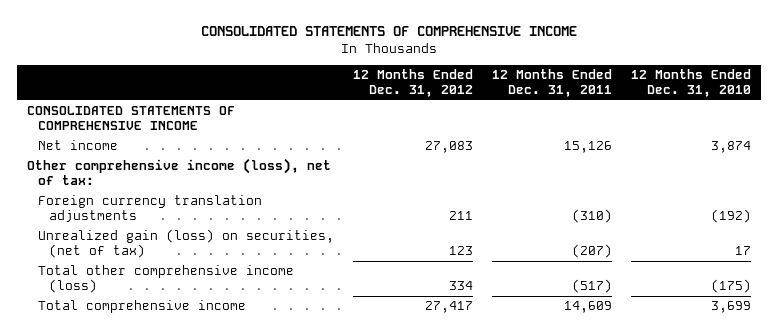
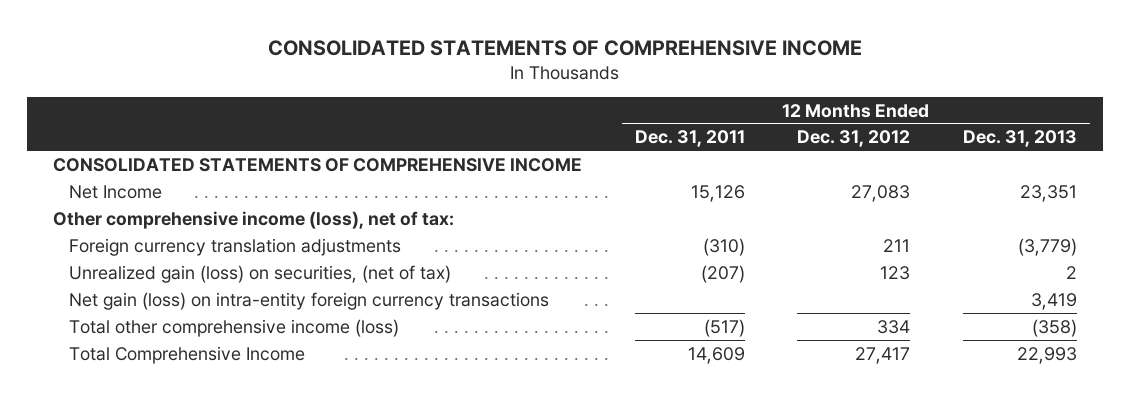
- | 12 Months Ended Dec. 31, 2012 | 12 Months Ended Dec. 31, 2011 | 12 Months Ended Dec. 31, 2010
+ | 12 Months Ended Dec. 31, 2011 | 12 Months Ended Dec. 31, 2012 | 12 Months Ended Dec. 31, 2013
- Net income | 27,083 | 15,126 | 3,874
+ Net Income | 15,126 | 27,083 | 23,351
+ Net gain (loss) on intra-entity foreign currency transactions | | | 3,419
- Total comprehensive income | 27,417 | 14,609 | 3,699
+ Total Comprehensive Income | 14,609 | 27,417 | 22,993

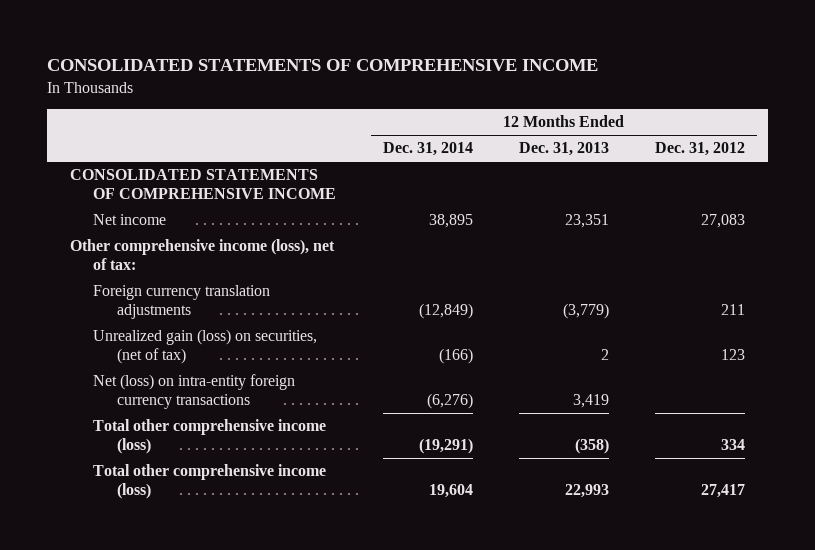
- | 12 Months Ended Dec. 31, 2011 | 12 Months Ended Dec. 31, 2012 | 12 Months Ended Dec. 31, 2013
+ | 12 Months Ended Dec. 31, 2014 | 12 Months Ended Dec. 31, 2013 | 12 Months Ended Dec. 31, 2012
- Net Income | 15,126 | 27,083 | 23,351
+ Net income | 38,895 | 23,351 | 27,083
- Net gain (loss) on intra-entity foreign currency transactions | | | 3,419
+ Net (loss) on intra-entity foreign currency transactions | (6,276) | 3,419 |
- Total Comprehensive Income | 14,609 | 27,417 | 22,993
+ Total other comprehensive income (loss) | 19,604 | 22,993 | 27,417

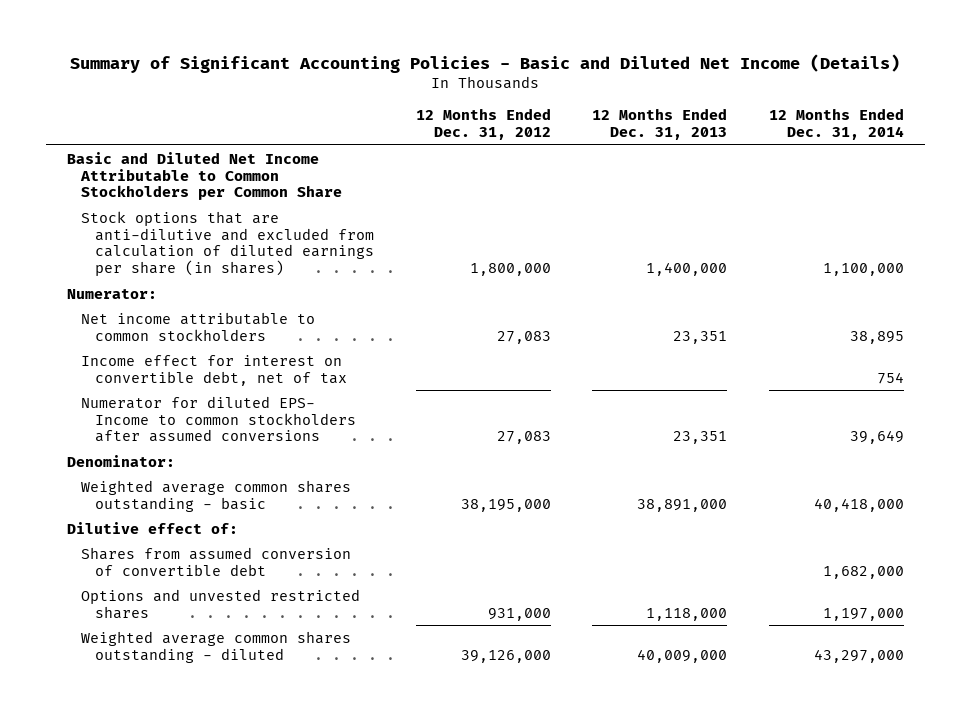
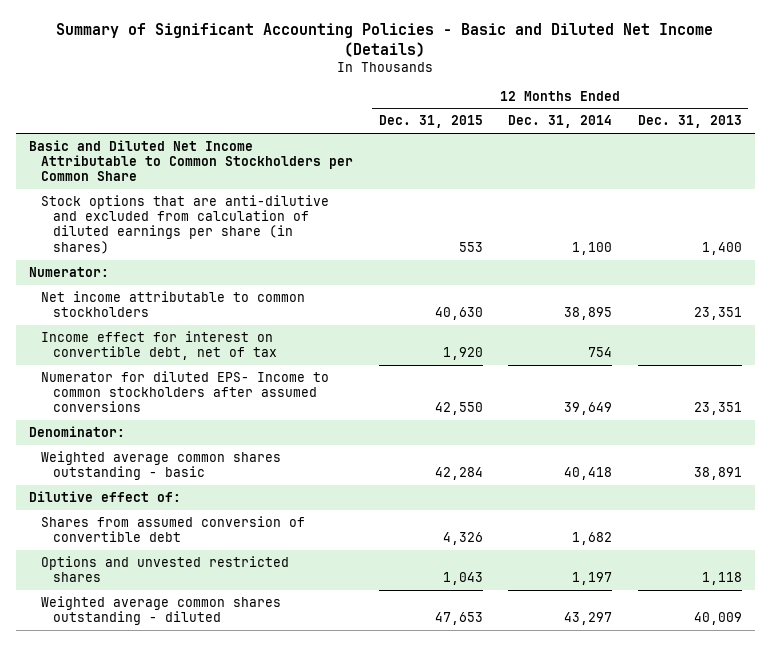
- | 12 Months Ended Dec. 31, 2012 | 12 Months Ended Dec. 31, 2013 | 12 Months Ended Dec. 31, 2014
+ | 12 Months Ended Dec. 31, 2015 | 12 Months Ended Dec. 31, 2014 | 12 Months Ended Dec. 31, 2013
- Stock options that are anti-dilutive and excluded from calculation of diluted earnings per share (in shares) | 1,800,000 | 1,400,000 | 1,100,000
+ Stock options that are anti-dilutive and excluded from calculation of diluted earnings per share (in shares) | 553 | 1,100 | 1,400
- Weighted average common shares outstanding - basic | 38,195,000 | 38,891,000 | 40,418,000
+ Weighted average common shares outstanding - basic | 42,284 | 40,418 | 38,891
- Shares from assumed conversion of convertible debt | | | 1,682,000
- Options and unvested restricted shares | 931,000 | 1,118,000 | 1,197,000
- Weighted average common shares outstanding - diluted | 39,126,000 | 40,009,000 | 43,297,000
+ Shares from assumed conversion of convertible debt | 4,326 | 1,682 |
+ Options and unvested restricted shares | 1,043 | 1,197 | 1,118
+ Weighted average common shares outstanding - diluted | 47,653 | 43,297 | 40,009

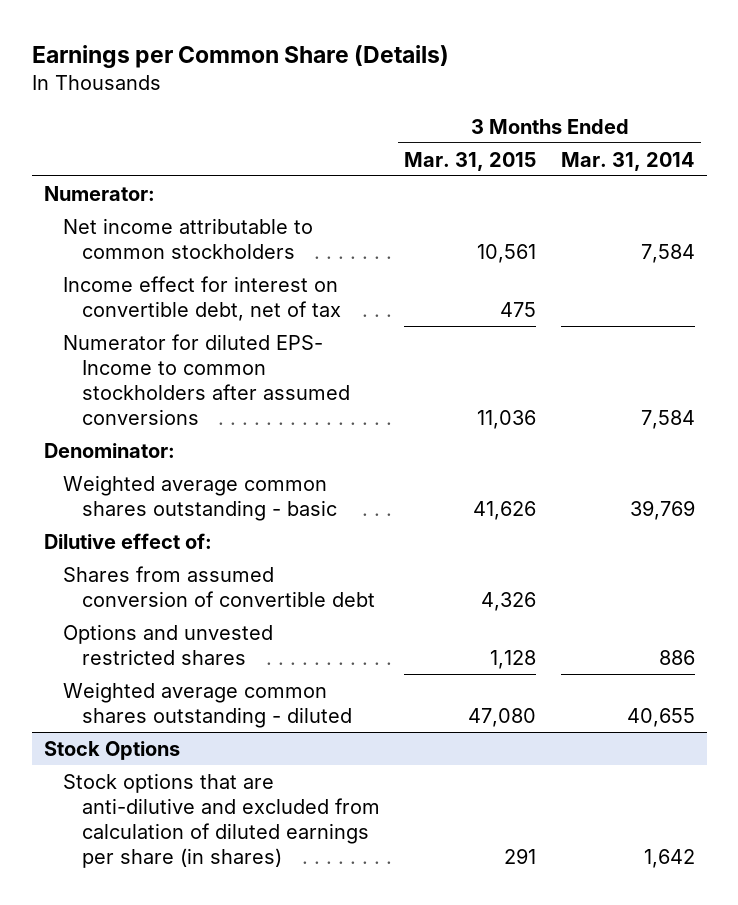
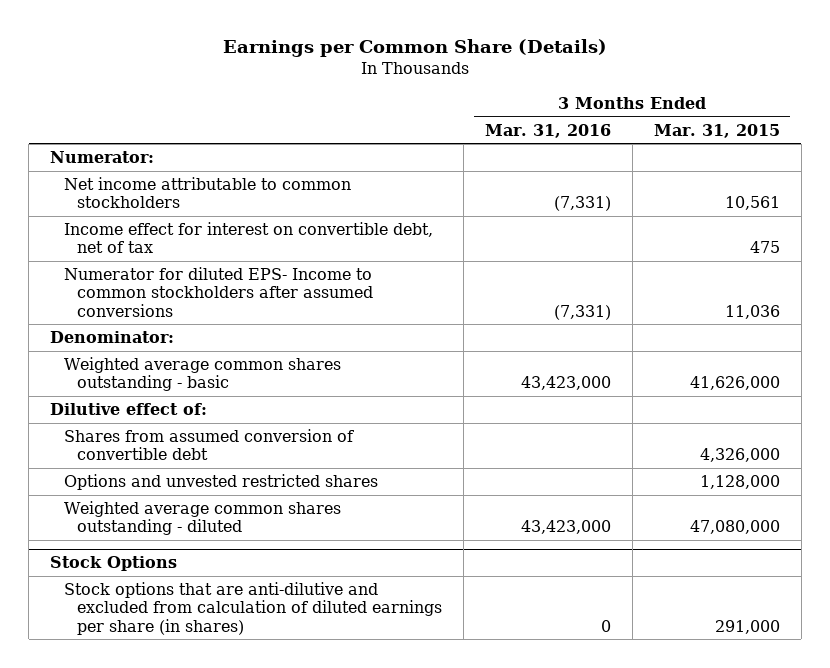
- | 3 Months Ended Mar. 31, 2015 | 3 Months Ended Mar. 31, 2014
+ | 3 Months Ended Mar. 31, 2016 | 3 Months Ended Mar. 31, 2015
- Weighted average common shares outstanding - basic | 41,626 | 39,769
+ Weighted average common shares outstanding - basic | 43,423,000 | 41,626,000
- Shares from assumed conversion of convertible debt | 4,326 |
- Options and unvested restricted shares | 1,128 | 886
- Weighted average common shares outstanding - diluted | 47,080 | 40,655
+ Shares from assumed conversion of convertible debt | | 4,326,000
+ Options and unvested restricted shares | | 1,128,000
+ Weighted average common shares outstanding - diluted | 43,423,000 | 47,080,000
@ Stock Options
- Stock options that are anti-dilutive and excluded from calculation of diluted earnings per share (in shares) | 291 | 1,642
+ Stock options that are anti-dilutive and excluded from calculation of diluted earnings per share (in shares) | 0 | 291,000

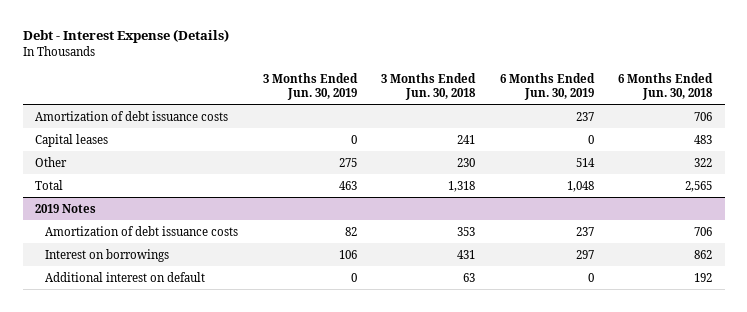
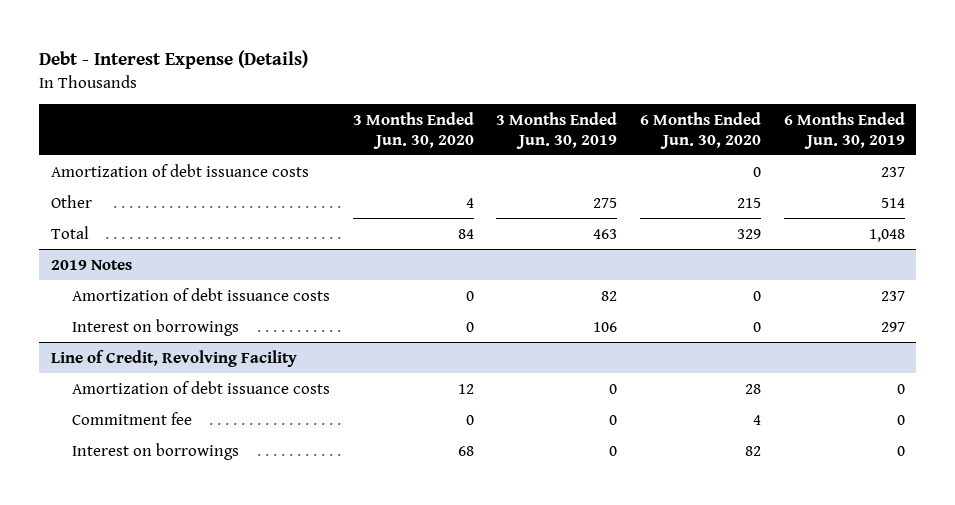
- | 3 Months Ended Jun. 30, 2019 | 3 Months Ended Jun. 30, 2018 | 6 Months Ended Jun. 30, 2019 | 6 Months Ended Jun. 30, 2018
+ | 3 Months Ended Jun. 30, 2020 | 3 Months Ended Jun. 30, 2019 | 6 Months Ended Jun. 30, 2020 | 6 Months Ended Jun. 30, 2019
- Capital leases | 0 | 241 | 0 | 483
@ 2019 Notes
- Additional interest on default | 0 | 63 | 0 | 192
+ Line of Credit, Revolving Facility
+ Amortization of debt issuance costs | 12 | 0 | 28 | 0
+ Commitment fee | 0 | 0 | 4 | 0
+ Interest on borrowings | 68 | 0 | 82 | 0

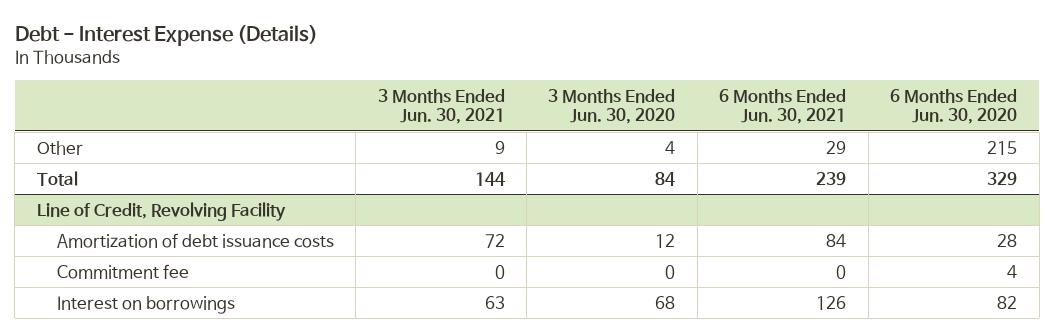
- | 3 Months Ended Jun. 30, 2020 | 3 Months Ended Jun. 30, 2019 | 6 Months Ended Jun. 30, 2020 | 6 Months Ended Jun. 30, 2019
+ | 3 Months Ended Jun. 30, 2021 | 3 Months Ended Jun. 30, 2020 | 6 Months Ended Jun. 30, 2021 | 6 Months Ended Jun. 30, 2020
- Amortization of debt issuance costs | | | 0 | 237
- 2019 Notes
- Amortization of debt issuance costs | 0 | 82 | 0 | 237
- Interest on borrowings | 0 | 106 | 0 | 297

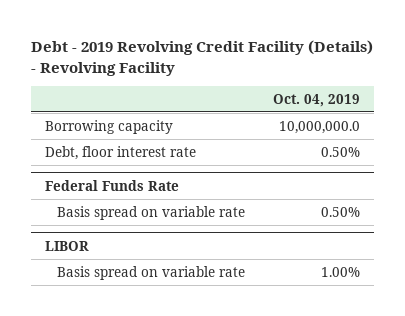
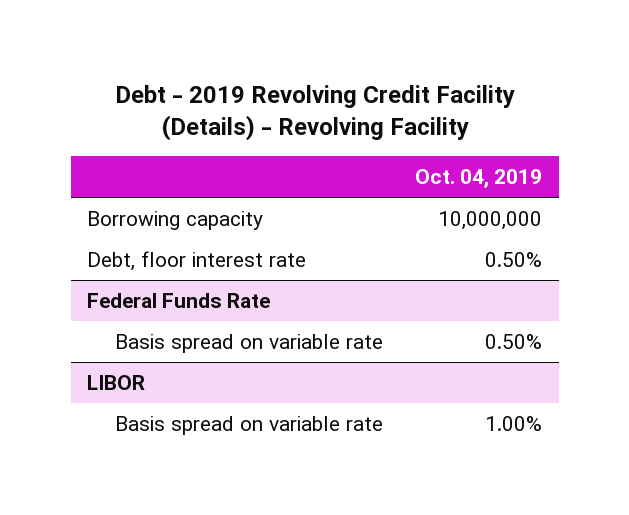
- Borrowing capacity | 10,000,000.0
+ Borrowing capacity | 10,000,000

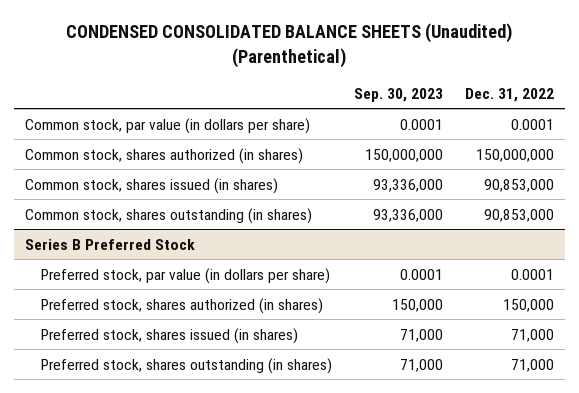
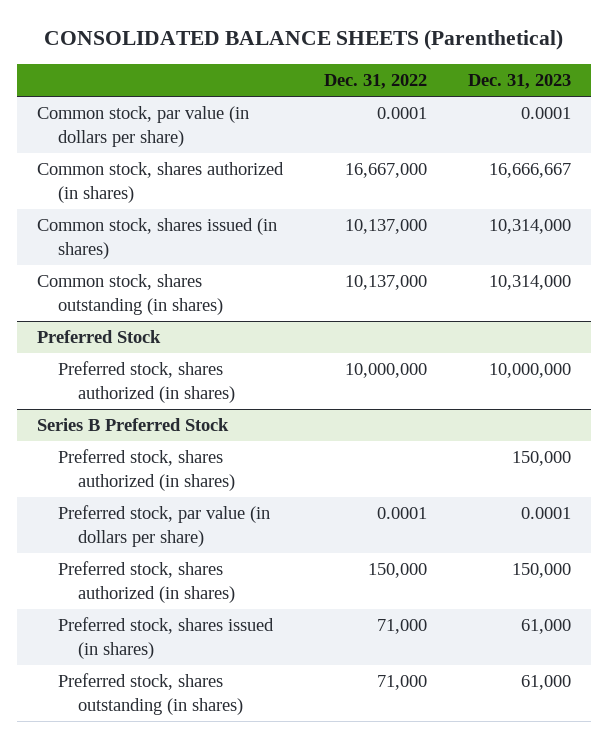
- CONDENSED CONSOLIDATED BALANCE SHEETS (Unaudited) (Parenthetical)
+ CONSOLIDATED BALANCE SHEETS (Parenthetical)
- | Sep. 30, 2023 | Dec. 31, 2022
+ | Dec. 31, 2022 | Dec. 31, 2023
- Common stock, shares authorized (in shares) | 150,000,000 | 150,000,000
- Common stock, shares issued (in shares) | 93,336,000 | 90,853,000
- Common stock, shares outstanding (in shares) | 93,336,000 | 90,853,000
+ Common stock, shares authorized (in shares) | 16,667,000 | 16,666,667
+ Common stock, shares issued (in shares) | 10,137,000 | 10,314,000
+ Common stock, shares outstanding (in shares) | 10,137,000 | 10,314,000
+ Preferred Stock
+ Preferred stock, shares authorized (in shares) | 10,000,000 | 10,000,000
@ Series B Preferred Stock
+ Preferred stock, shares authorized (in shares) | | 150,000

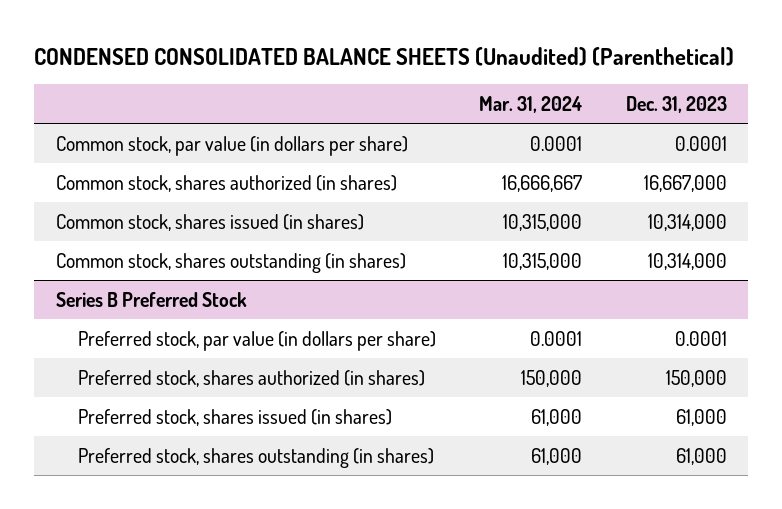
- CONSOLIDATED BALANCE SHEETS (Parenthetical)
+ CONDENSED CONSOLIDATED BALANCE SHEETS (Unaudited) (Parenthetical)
- | Dec. 31, 2022 | Dec. 31, 2023
+ | Mar. 31, 2024 | Dec. 31, 2023
- Common stock, shares authorized (in shares) | 16,667,000 | 16,666,667
+ Common stock, shares authorized (in shares) | 16,666,667 | 16,667,000
- Preferred Stock
- Preferred stock, shares authorized (in shares) | 10,000,000 | 10,000,000
@ Series B Preferred Stock
- Preferred stock, shares authorized (in shares) | | 150,000

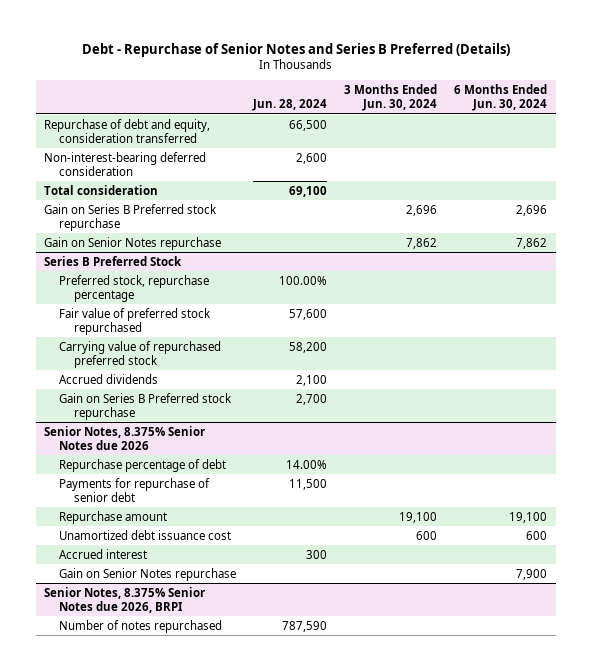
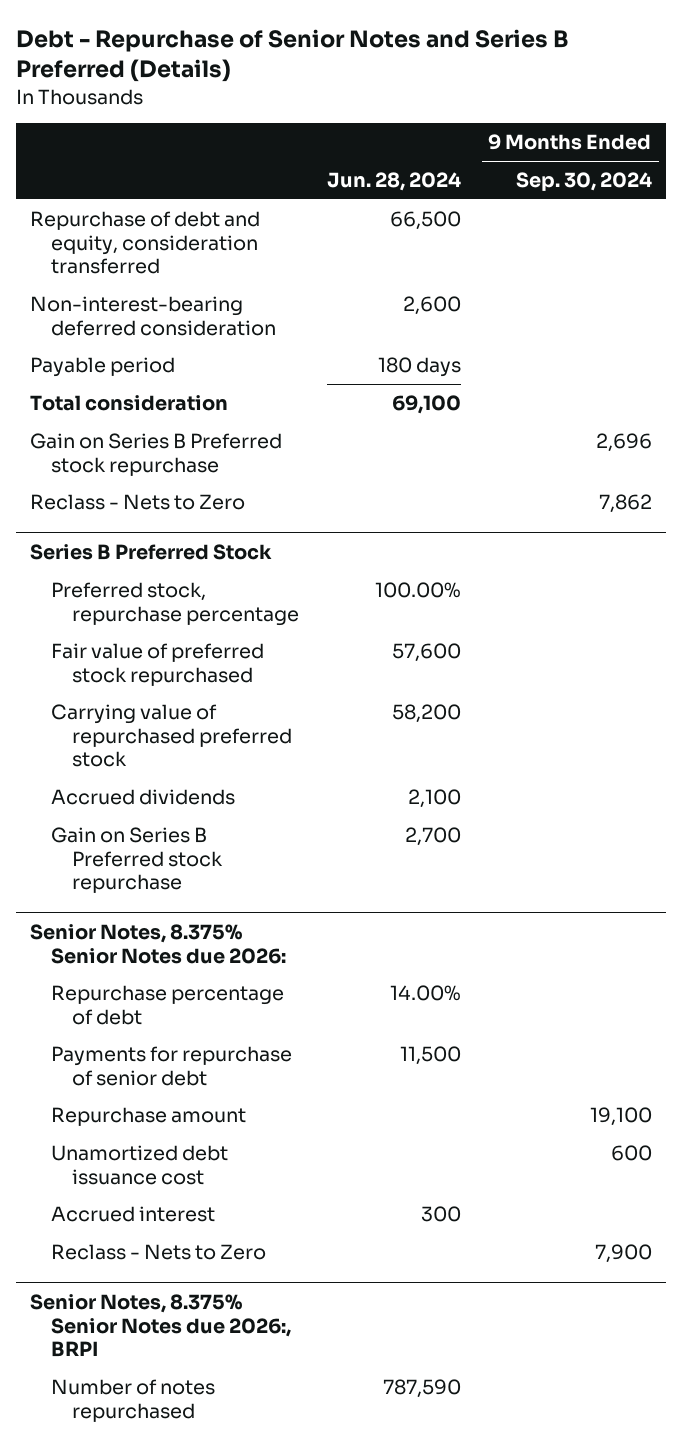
- | Jun. 28, 2024 | 3 Months Ended Jun. 30, 2024 | 6 Months Ended Jun. 30, 2024
+ | Jun. 28, 2024 | 9 Months Ended Sep. 30, 2024
+ Payable period | 180 days |
- Gain on Senior Notes repurchase | | 7,862 | 7,862
+ Reclass - Nets to Zero | | 7,862
- Senior Notes, 8.375% Senior Notes due 2026
+ Senior Notes, 8.375% Senior Notes due 2026:
- Gain on Senior Notes repurchase | | | 7,900
- Senior Notes, 8.375% Senior Notes due 2026, BRPI
+ Reclass - Nets to Zero | | 7,900
+ Senior Notes, 8.375% Senior Notes due 2026:, BRPI

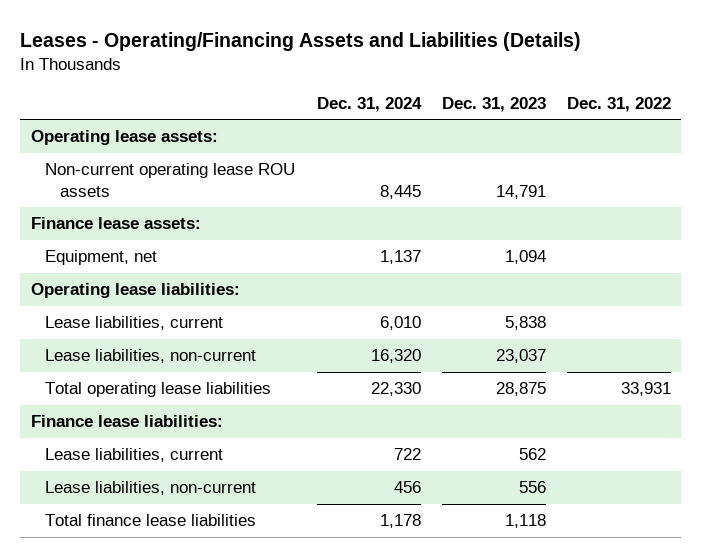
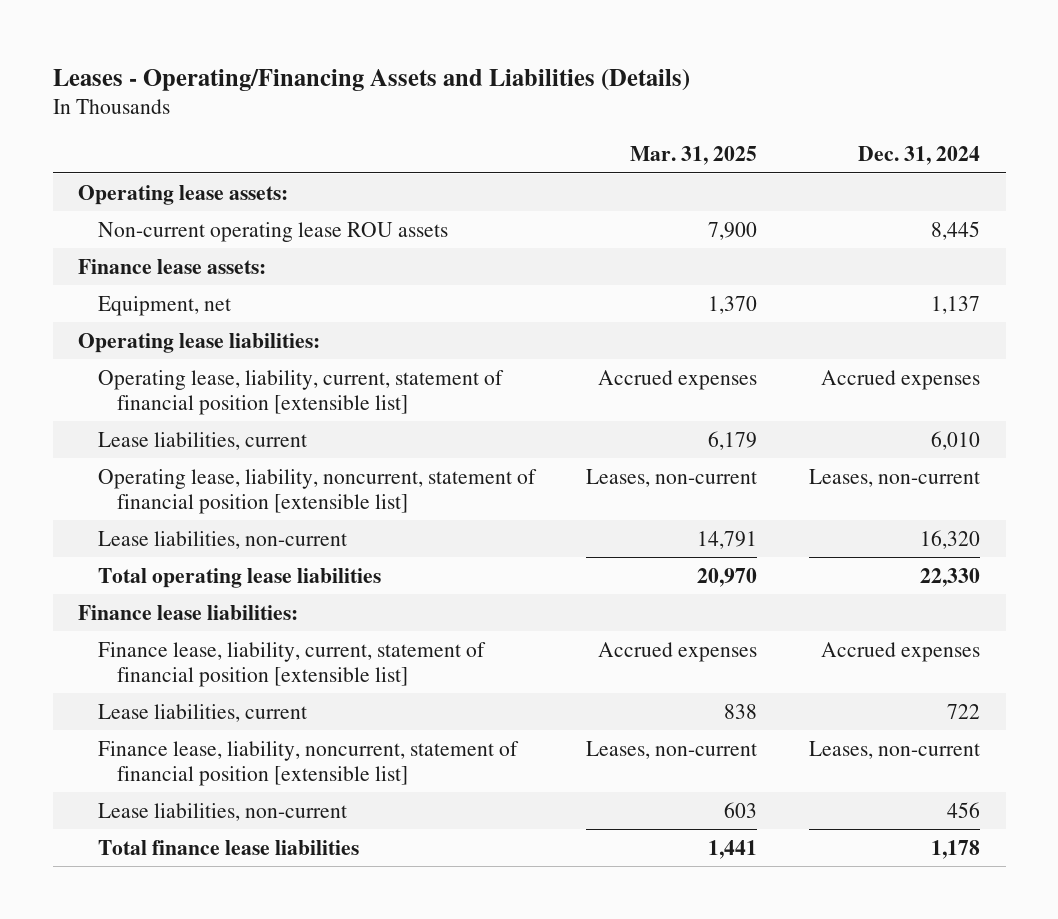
- | Dec. 31, 2024 | Dec. 31, 2023 | Dec. 31, 2022
+ | Mar. 31, 2025 | Dec. 31, 2024
+ Operating lease, liability, current, statement of financial position [extensible list] | Accrued expenses | Accrued expenses
+ Operating lease, liability, noncurrent, statement of financial position [extensible list] | Leases, non-current | Leases, non-current
+ Finance lease, liability, current, statement of financial position [extensible list] | Accrued expenses | Accrued expenses
+ Finance lease, liability, noncurrent, statement of financial position [extensible list] | Leases, non-current | Leases, non-current

